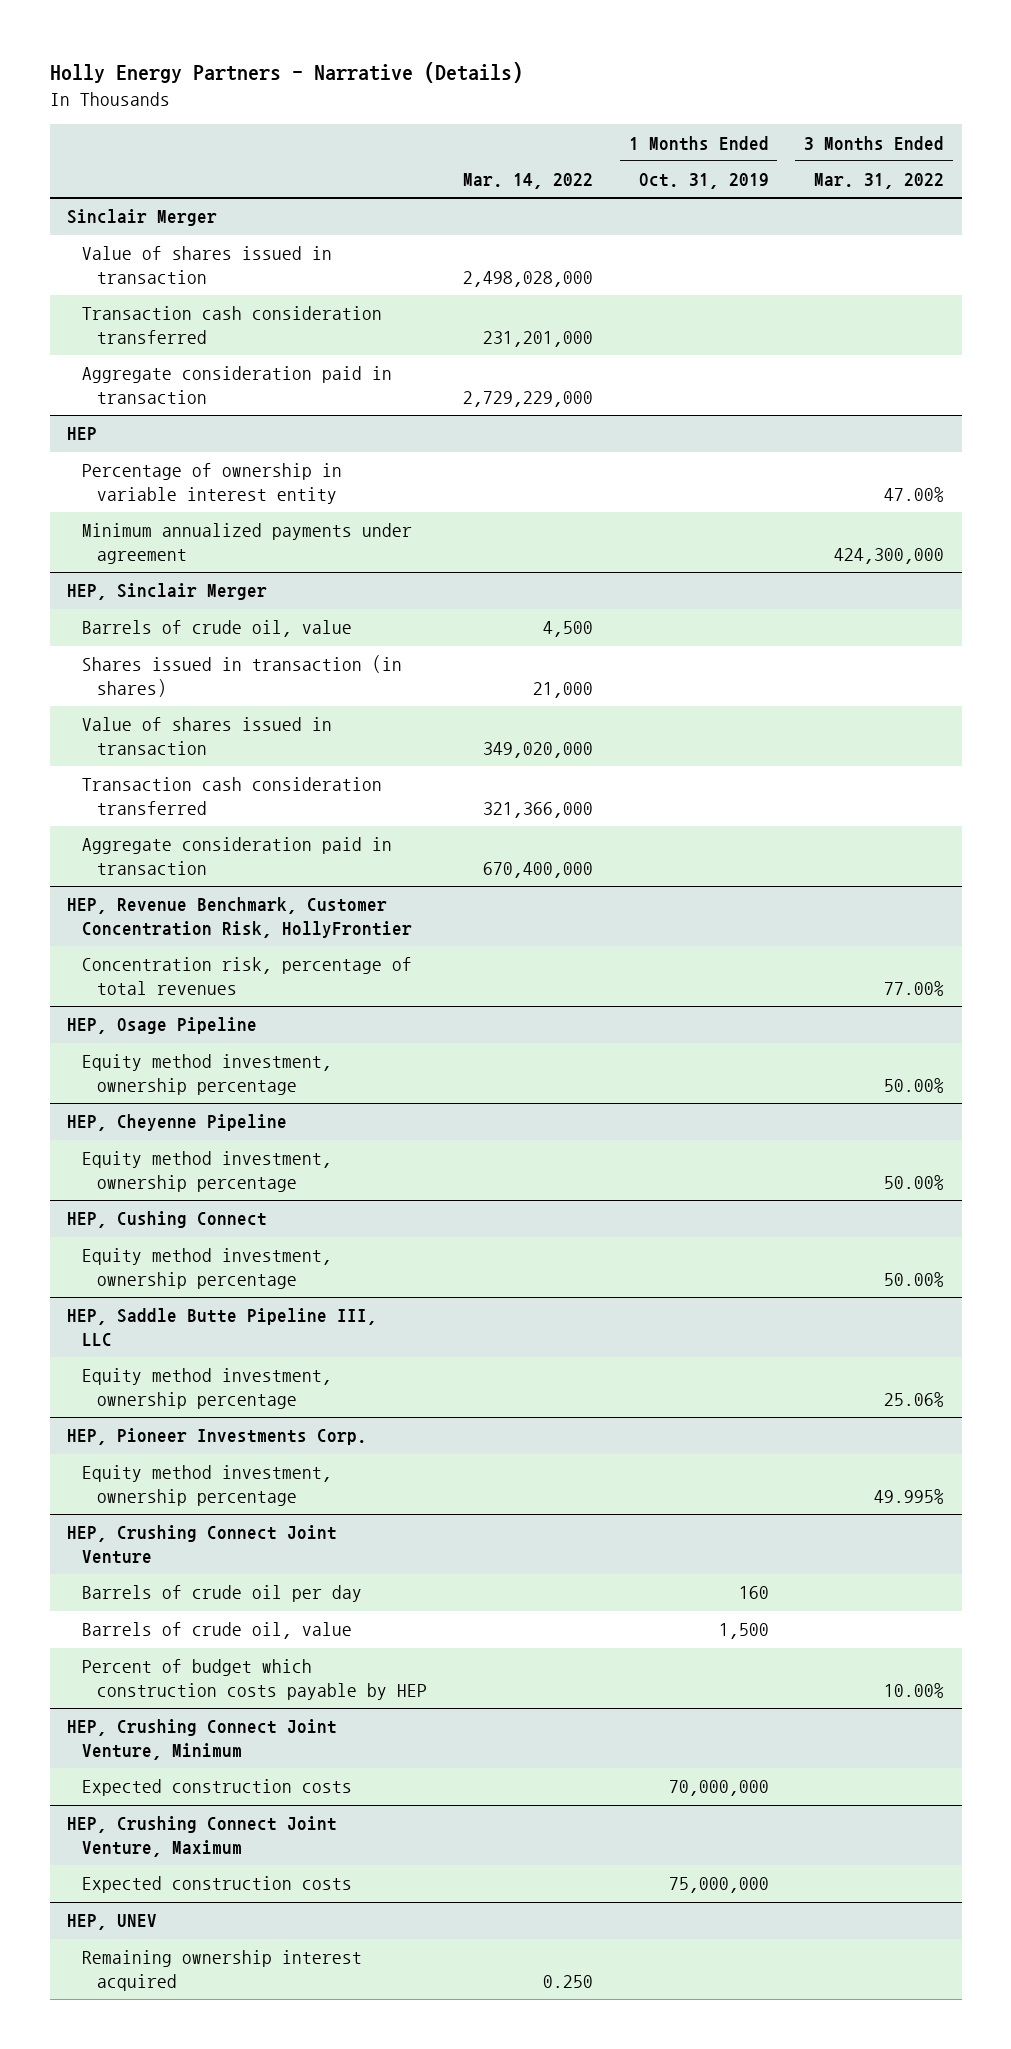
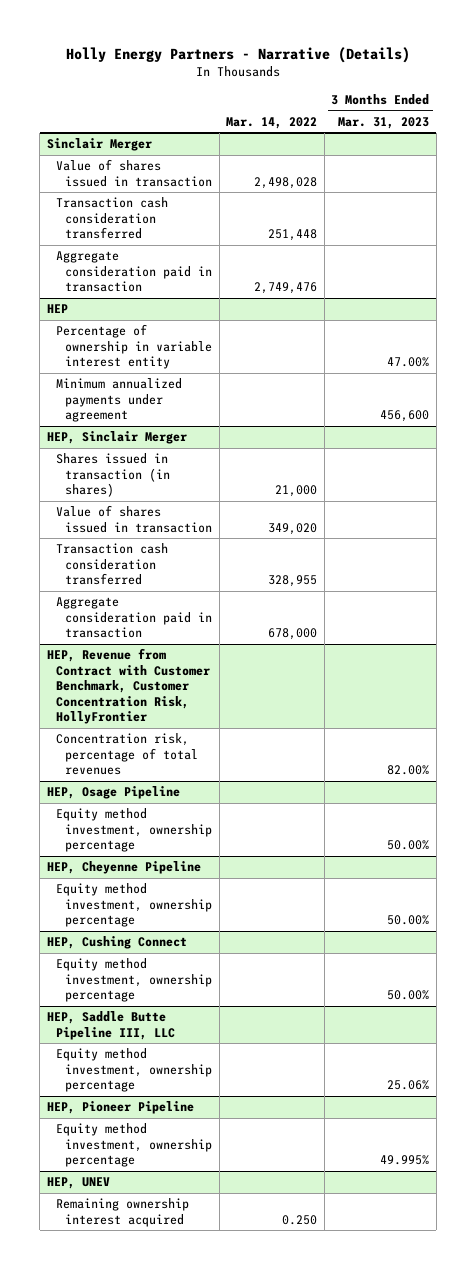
- | Mar. 14, 2022 | 1 Months Ended Oct. 31, 2019 | 3 Months Ended Mar. 31, 2022
+ | Mar. 14, 2022 | 3 Months Ended Mar. 31, 2023
@ Sinclair Merger
- Value of shares issued in transaction | 2,498,028,000 | |
- Transaction cash consideration transferred | 231,201,000 | |
- Aggregate consideration paid in transaction | 2,729,229,000 | |
+ Value of shares issued in transaction | 2,498,028 |
+ Transaction cash consideration transferred | 251,448 |
+ Aggregate consideration paid in transaction | 2,749,476 |
@ HEP, Sinclair Merger
- Barrels of crude oil, value | 4,500 | |
- Value of shares issued in transaction | 349,020,000 | |
- Transaction cash consideration transferred | 321,366,000 | |
- Aggregate consideration paid in transaction | 670,400,000 | |
- HEP, Revenue Benchmark, Customer Concentration Risk, HollyFrontier
@ HEP, Sinclair Merger
+ Value of shares issued in transaction | 349,020 |
+ Transaction cash consideration transferred | 328,955 |
+ Aggregate consideration paid in transaction | 678,000 |
+ HEP, Revenue from Contract with Customer Benchmark, Customer Concentration Risk, HollyFrontier
- HEP, Pioneer Investments Corp.
- Equity method investment, ownership percentage | | | 49.995%
- HEP, Crushing Connect Joint Venture
- Barrels of crude oil per day | | 160 |
- Barrels of crude oil, value | | 1,500 |
- Percent of budget which construction costs payable by HEP | | | 10.00%
- HEP, Crushing Connect Joint Venture, Minimum
- Expected construction costs | | 70,000,000 |
- HEP, Crushing Connect Joint Venture, Maximum
- Expected construction costs | | 75,000,000 |
+ HEP, Pioneer Pipeline
+ Equity method investment, ownership percentage | | 49.995%

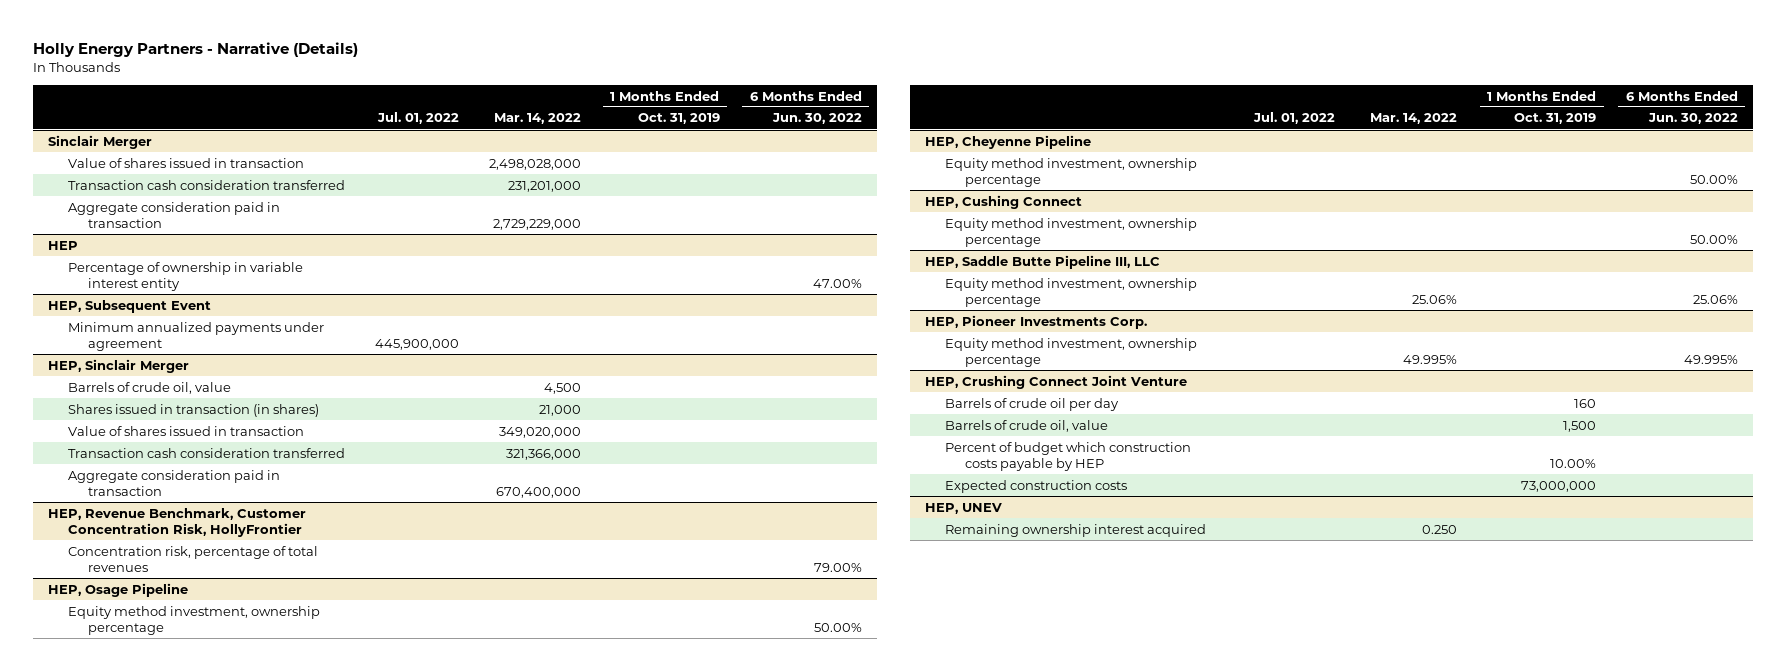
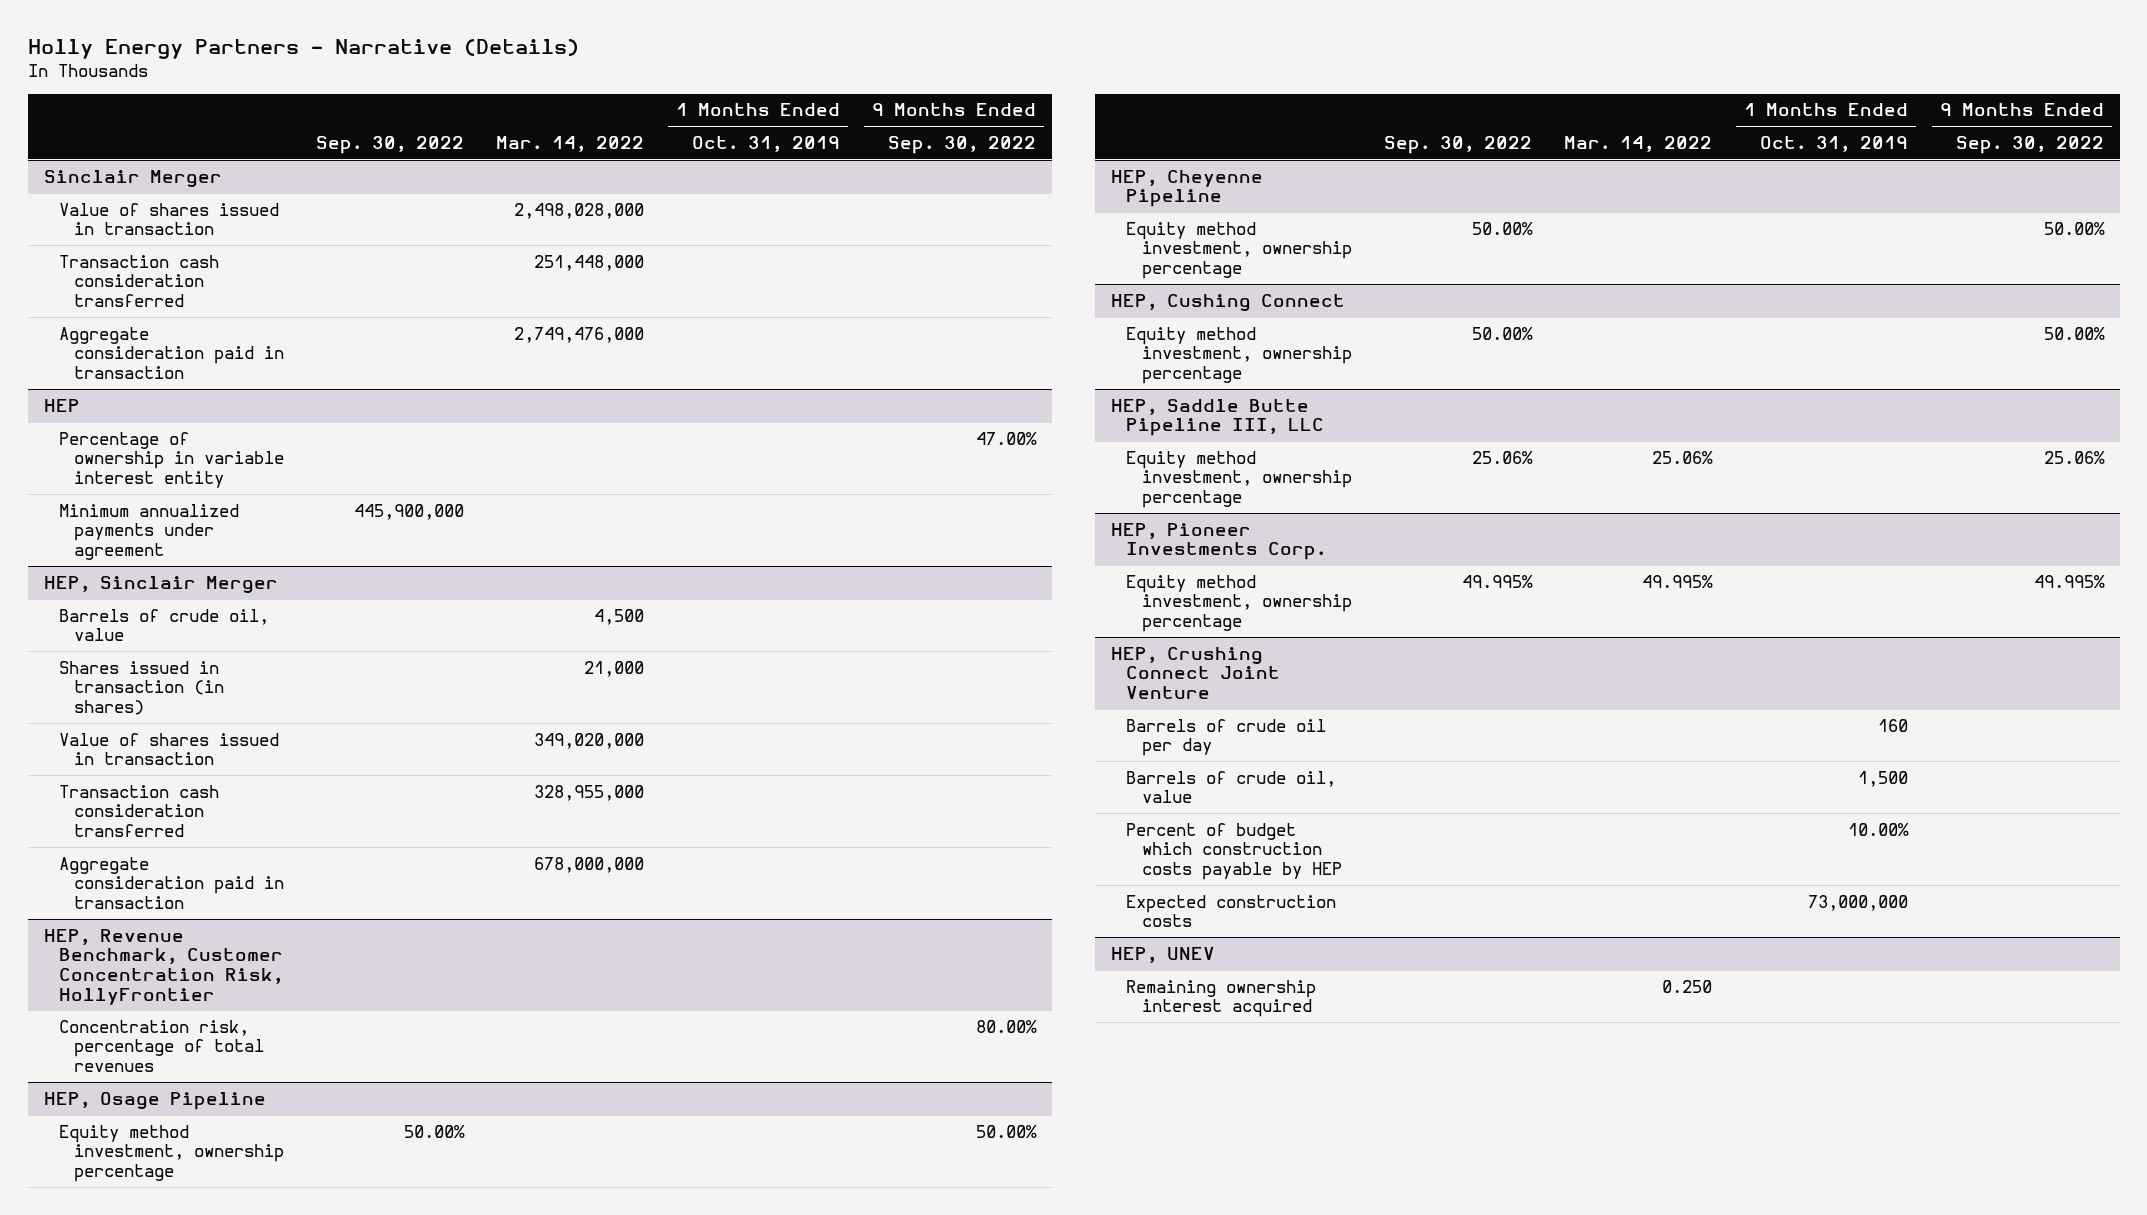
- | Jul. 01, 2022 | Mar. 14, 2022 | 1 Months Ended Oct. 31, 2019 | 6 Months Ended Jun. 30, 2022
+ | Sep. 30, 2022 | Mar. 14, 2022 | 1 Months Ended Oct. 31, 2019 | 9 Months Ended Sep. 30, 2022
@ Sinclair Merger
- Transaction cash consideration transferred | | 231,201,000 | |
- Aggregate consideration paid in transaction | | 2,729,229,000 | |
+ Transaction cash consideration transferred | | 251,448,000 | |
+ Aggregate consideration paid in transaction | | 2,749,476,000 | |
- HEP, Subsequent Event
- Minimum annualized payments under agreement | 445,900,000 | | |
@ HEP
+ Minimum annualized payments under agreement | 445,900,000 | | |
@ HEP, Sinclair Merger
- Transaction cash consideration transferred | | 321,366,000 | |
- Aggregate consideration paid in transaction | | 670,400,000 | |
+ Transaction cash consideration transferred | | 328,955,000 | |
+ Aggregate consideration paid in transaction | | 678,000,000 | |

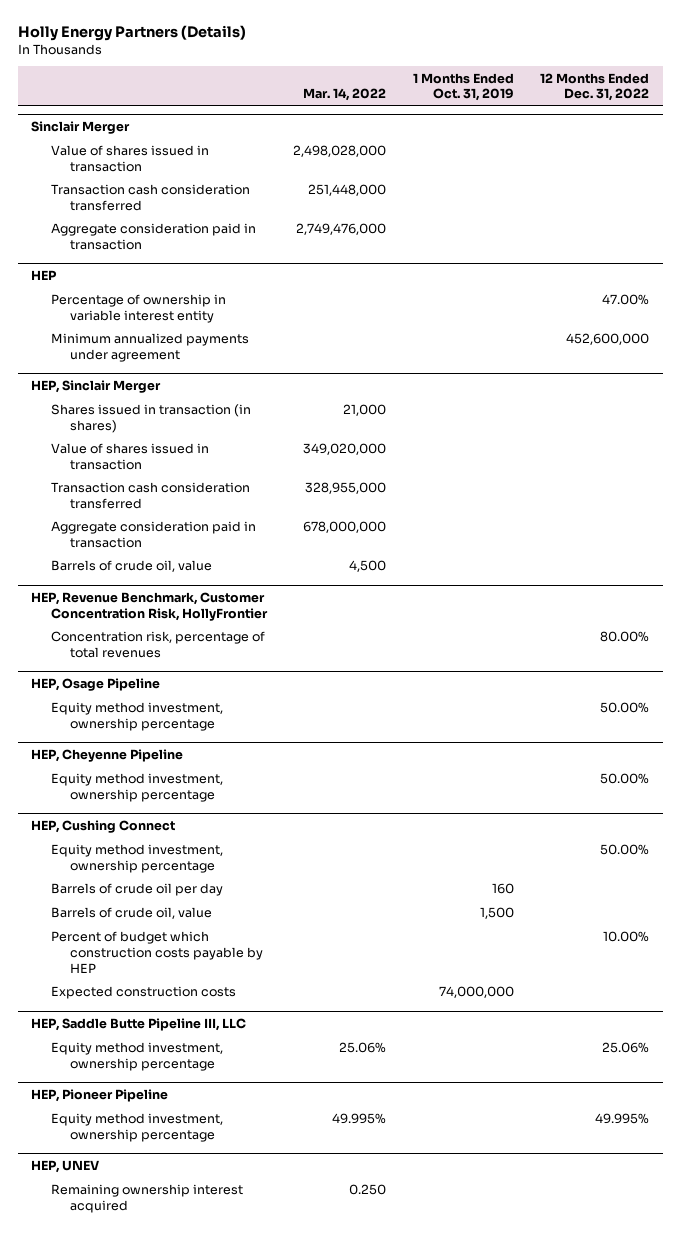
- Holly Energy Partners - Narrative (Details)
+ Holly Energy Partners (Details)
- | Sep. 30, 2022 | Mar. 14, 2022 | 1 Months Ended Oct. 31, 2019 | 9 Months Ended Sep. 30, 2022
+ | Mar. 14, 2022 | 1 Months Ended Oct. 31, 2019 | 12 Months Ended Dec. 31, 2022
@ HEP, Sinclair Merger
moved down: Barrels of crude oil, value | 4,500 | |
@ HEP, Cushing Connect
+ Barrels of crude oil per day | | 160 |
+ Barrels of crude oil, value | | 1,500 |
+ Percent of budget which construction costs payable by HEP | | | 10.00%
+ Expected construction costs | | 74,000,000 |
- HEP, Pioneer Investments Corp.
+ HEP, Pioneer Pipeline
- HEP, Crushing Connect Joint Venture
- Barrels of crude oil per day | | | 160 |
- Barrels of crude oil, value | | | 1,500 |
- Percent of budget which construction costs payable by HEP | | | 10.00% |
- Expected construction costs | | | 73,000,000 |

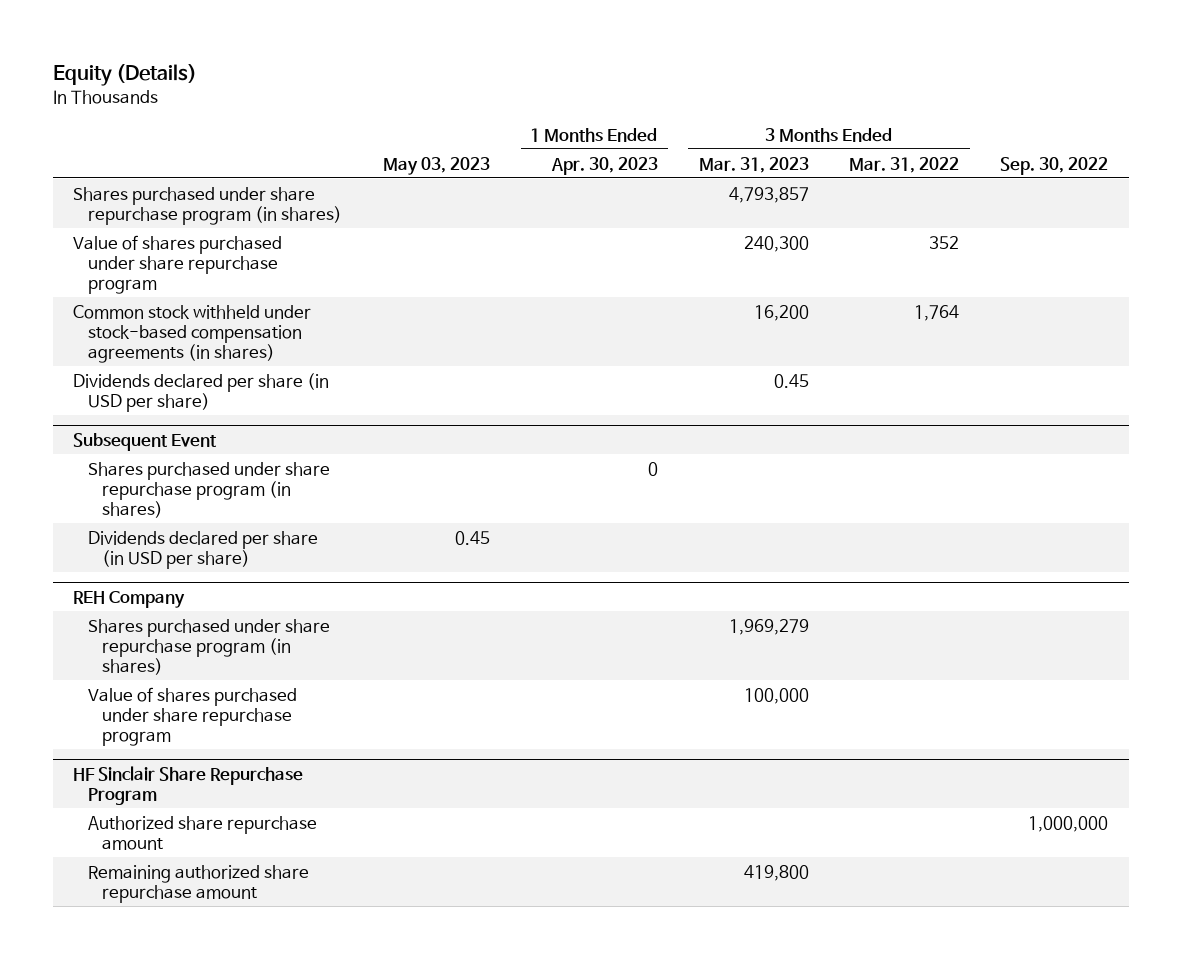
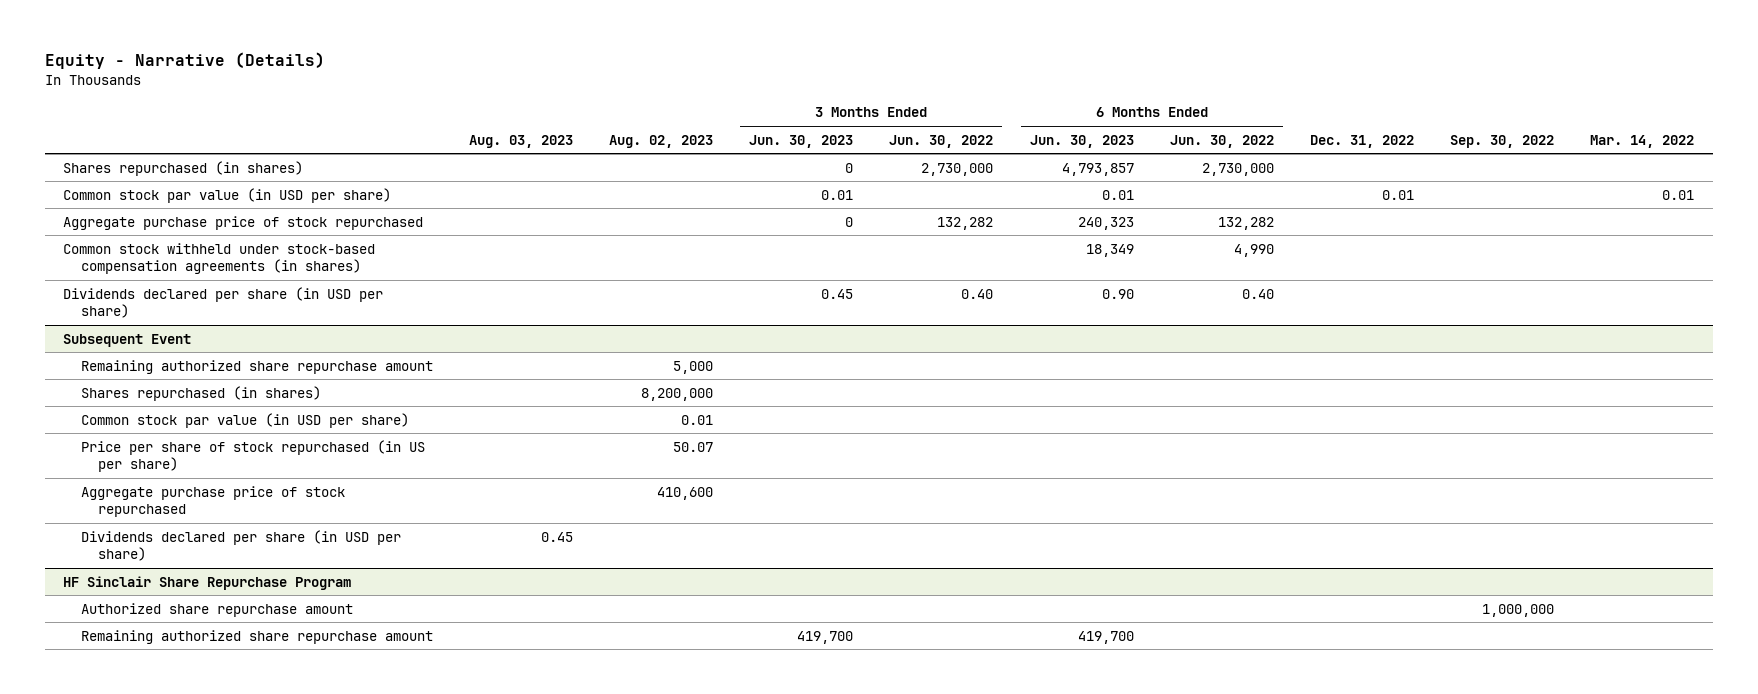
- Equity (Details)
+ Equity - Narrative (Details)
- | May 03, 2023 | 1 Months Ended Apr. 30, 2023 | 3 Months Ended Mar. 31, 2023 | 3 Months Ended Mar. 31, 2022 | Sep. 30, 2022
+ | Aug. 03, 2023 | Aug. 02, 2023 | 3 Months Ended Jun. 30, 2023 | 3 Months Ended Jun. 30, 2022 | 6 Months Ended Jun. 30, 2023 | 6 Months Ended Jun. 30, 2022 | Dec. 31, 2022 | Sep. 30, 2022 | Mar. 14, 2022
- Shares purchased under share repurchase program (in shares) | | | 4,793,857 | |
- Value of shares purchased under share repurchase program | | | 240,300 | 352 |
+ Shares repurchased (in shares) | | | 0 | 2,730,000 | 4,793,857 | 2,730,000 | | |
+ Common stock par value (in USD per share) | | | 0.01 | | 0.01 | | 0.01 | | 0.01
+ Aggregate purchase price of stock repurchased | | | 0 | 132,282 | 240,323 | 132,282 | | |
@ Subsequent Event
- Shares purchased under share repurchase program (in shares) | | 0 | | |
+ Remaining authorized share repurchase amount | | 5,000 | | | | | | |
+ Shares repurchased (in shares) | | 8,200,000 | | | | | | |
+ Common stock par value (in USD per share) | | 0.01 | | | | | | |
+ Price per share of stock repurchased (in US per share) | | 50.07 | | | | | | |
+ Aggregate purchase price of stock repurchased | | 410,600 | | | | | | |
- REH Company
- Shares purchased under share repurchase program (in shares) | | | 1,969,279 | |
- Value of shares purchased under share repurchase program | | | 100,000 | |

